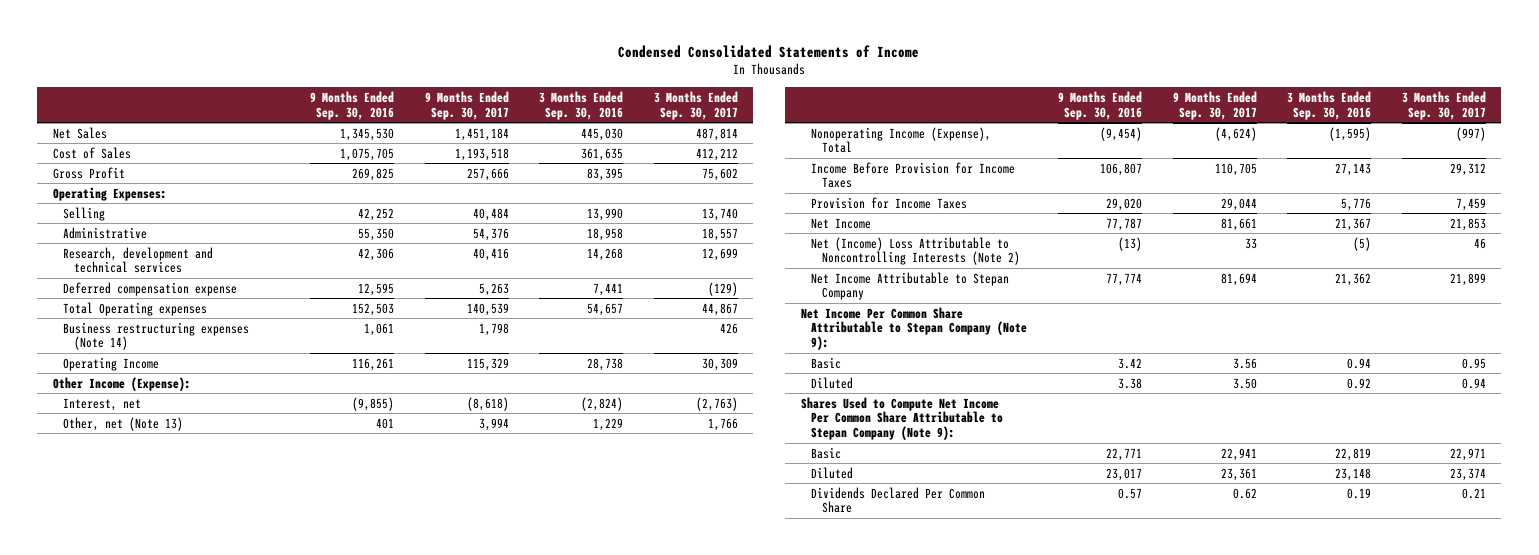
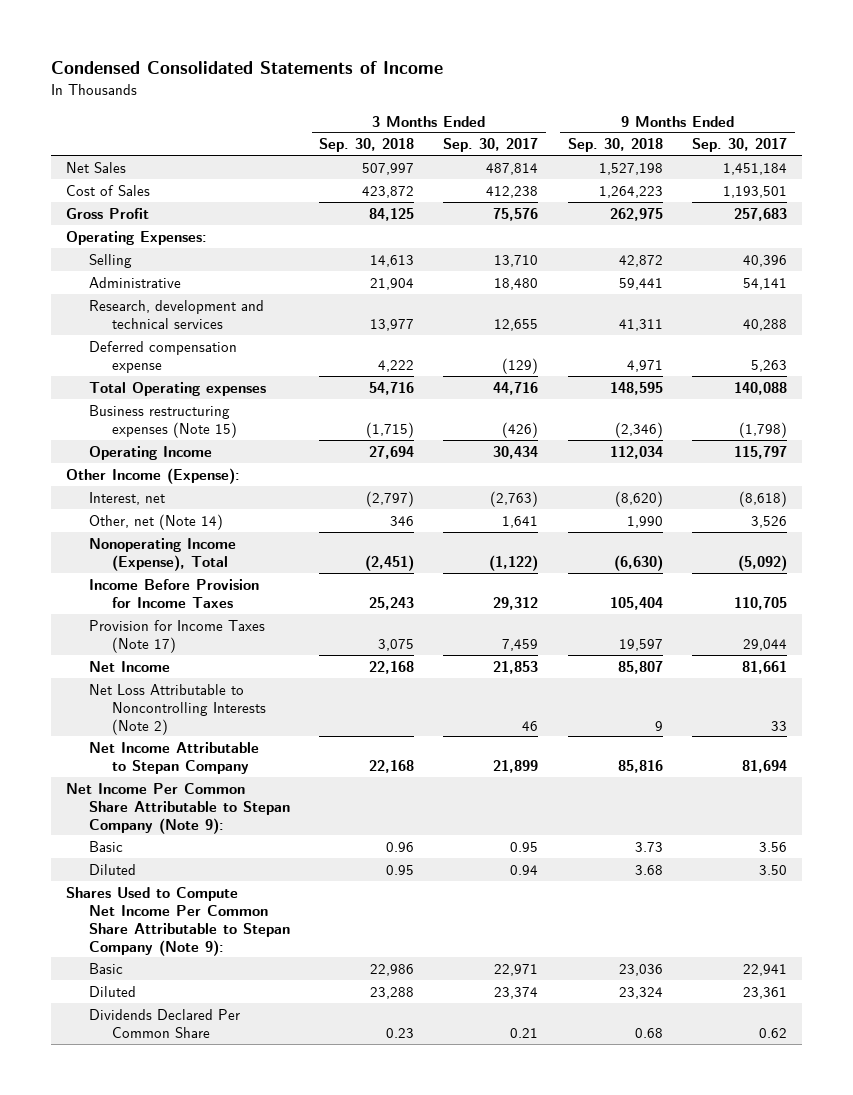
- | 9 Months Ended Sep. 30, 2016 | 9 Months Ended Sep. 30, 2017 | 3 Months Ended Sep. 30, 2016 | 3 Months Ended Sep. 30, 2017
+ | 3 Months Ended Sep. 30, 2018 | 3 Months Ended Sep. 30, 2017 | 9 Months Ended Sep. 30, 2018 | 9 Months Ended Sep. 30, 2017
- Cost of Sales | 1,075,705 | 1,193,518 | 361,635 | 412,212
- Gross Profit | 269,825 | 257,666 | 83,395 | 75,602
+ Cost of Sales | 423,872 | 412,238 | 1,264,223 | 1,193,501
+ Gross Profit | 84,125 | 75,576 | 262,975 | 257,683
- Selling | 42,252 | 40,484 | 13,990 | 13,740
- Administrative | 55,350 | 54,376 | 18,958 | 18,557
- Research, development and technical services | 42,306 | 40,416 | 14,268 | 12,699
+ Selling | 14,613 | 13,710 | 42,872 | 40,396
+ Administrative | 21,904 | 18,480 | 59,441 | 54,141
+ Research, development and technical services | 13,977 | 12,655 | 41,311 | 40,288
- Total Operating expenses | 152,503 | 140,539 | 54,657 | 44,867
- Business restructuring expenses (Note 14) | 1,061 | 1,798 | | 426
- Operating Income | 116,261 | 115,329 | 28,738 | 30,309
+ Total Operating expenses | 54,716 | 44,716 | 148,595 | 140,088
+ Business restructuring expenses (Note 15) | (1,715) | (426) | (2,346) | (1,798)
+ Operating Income | 27,694 | 30,434 | 112,034 | 115,797
- Other, net (Note 13) | 401 | 3,994 | 1,229 | 1,766
- Nonoperating Income (Expense), Total | (9,454) | (4,624) | (1,595) | (997)
+ Other, net (Note 14) | 346 | 1,641 | 1,990 | 3,526
+ Nonoperating Income (Expense), Total | (2,451) | (1,122) | (6,630) | (5,092)
- Provision for Income Taxes | 29,020 | 29,044 | 5,776 | 7,459
+ Provision for Income Taxes (Note 17) | 3,075 | 7,459 | 19,597 | 29,044
- Net (Income) Loss Attributable to Noncontrolling Interests (Note 2) | (13) | 33 | (5) | 46
+ Net Loss Attributable to Noncontrolling Interests (Note 2) | | 46 | 9 | 33

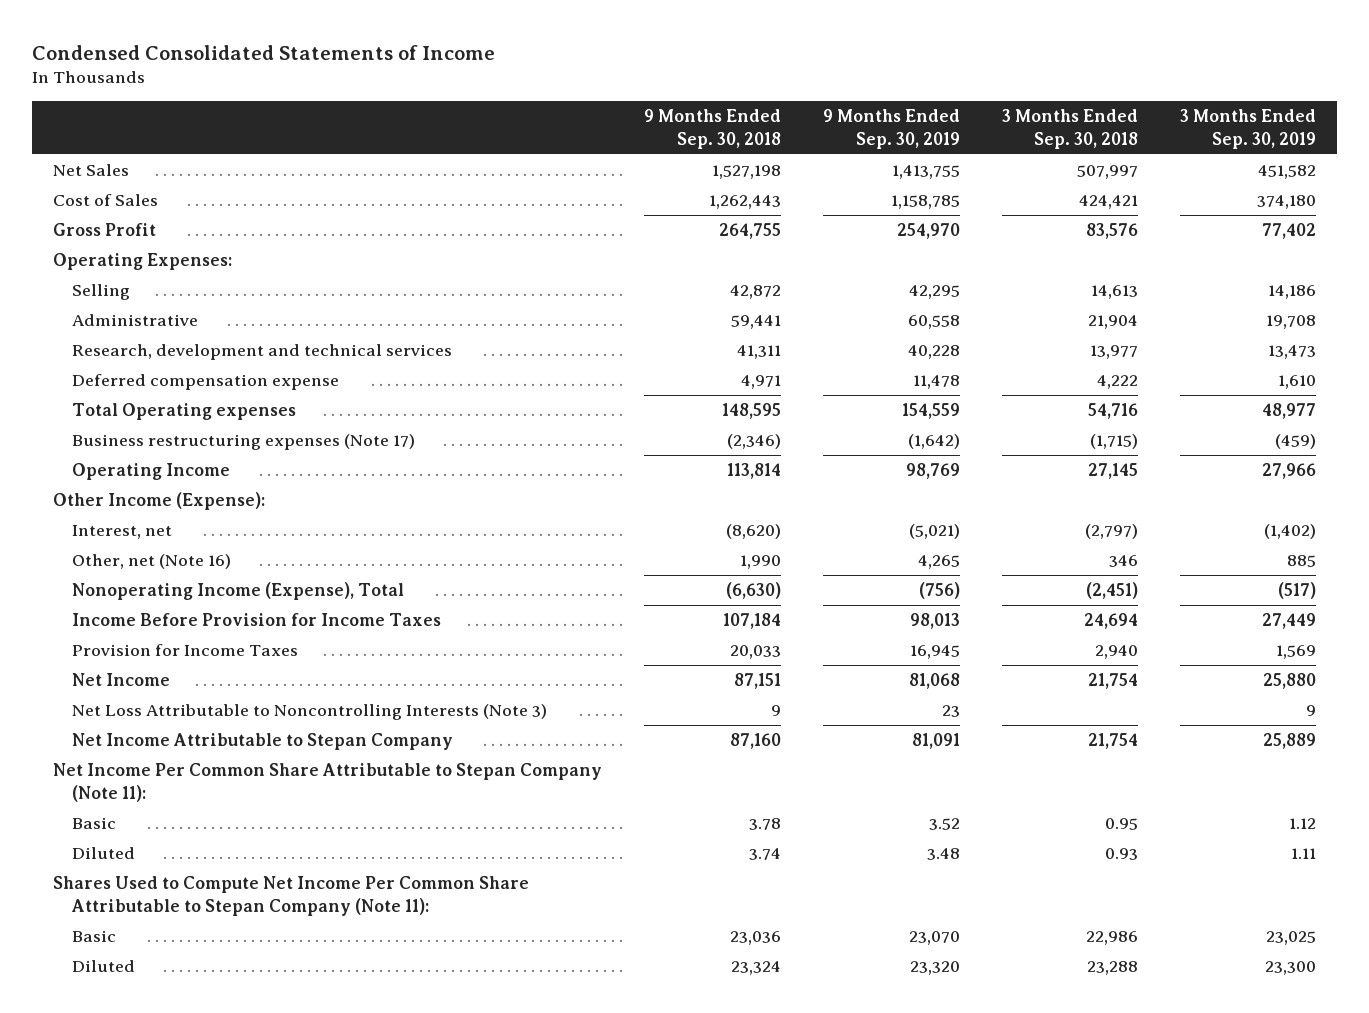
- | 3 Months Ended Sep. 30, 2018 | 3 Months Ended Sep. 30, 2017 | 9 Months Ended Sep. 30, 2018 | 9 Months Ended Sep. 30, 2017
+ | 9 Months Ended Sep. 30, 2018 | 9 Months Ended Sep. 30, 2019 | 3 Months Ended Sep. 30, 2018 | 3 Months Ended Sep. 30, 2019
- Cost of Sales | 423,872 | 412,238 | 1,264,223 | 1,193,501
- Gross Profit | 84,125 | 75,576 | 262,975 | 257,683
+ Cost of Sales | 1,262,443 | 1,158,785 | 424,421 | 374,180
+ Gross Profit | 264,755 | 254,970 | 83,576 | 77,402
- Business restructuring expenses (Note 15) | (1,715) | (426) | (2,346) | (1,798)
- Operating Income | 27,694 | 30,434 | 112,034 | 115,797
+ Business restructuring expenses (Note 17) | (2,346) | (1,642) | (1,715) | (459)
+ Operating Income | 113,814 | 98,769 | 27,145 | 27,966
- Other, net (Note 14) | 346 | 1,641 | 1,990 | 3,526
+ Other, net (Note 16) | 1,990 | 4,265 | 346 | 885
- Income Before Provision for Income Taxes | 25,243 | 29,312 | 105,404 | 110,705
- Provision for Income Taxes (Note 17) | 3,075 | 7,459 | 19,597 | 29,044
- Net Income | 22,168 | 21,853 | 85,807 | 81,661
- Net Loss Attributable to Noncontrolling Interests (Note 2) | | 46 | 9 | 33
- Net Income Attributable to Stepan Company | 22,168 | 21,899 | 85,816 | 81,694
- Net Income Per Common Share Attributable to Stepan Company (Note 9):
- Basic | 0.96 | 0.95 | 3.73 | 3.56
- Diluted | 0.95 | 0.94 | 3.68 | 3.50
- Shares Used to Compute Net Income Per Common Share Attributable to Stepan Company (Note 9):
+ Income Before Provision for Income Taxes | 107,184 | 98,013 | 24,694 | 27,449
+ Provision for Income Taxes | 20,033 | 16,945 | 2,940 | 1,569
+ Net Income | 87,151 | 81,068 | 21,754 | 25,880
+ Net Loss Attributable to Noncontrolling Interests (Note 3) | 9 | 23 | | 9
+ Net Income Attributable to Stepan Company | 87,160 | 81,091 | 21,754 | 25,889
+ Net Income Per Common Share Attributable to Stepan Company (Note 11):
+ Basic | 3.78 | 3.52 | 0.95 | 1.12
+ Diluted | 3.74 | 3.48 | 0.93 | 1.11
+ Shares Used to Compute Net Income Per Common Share Attributable to Stepan Company (Note 11):
- Dividends Declared Per Common Share | 0.23 | 0.21 | 0.68 | 0.62

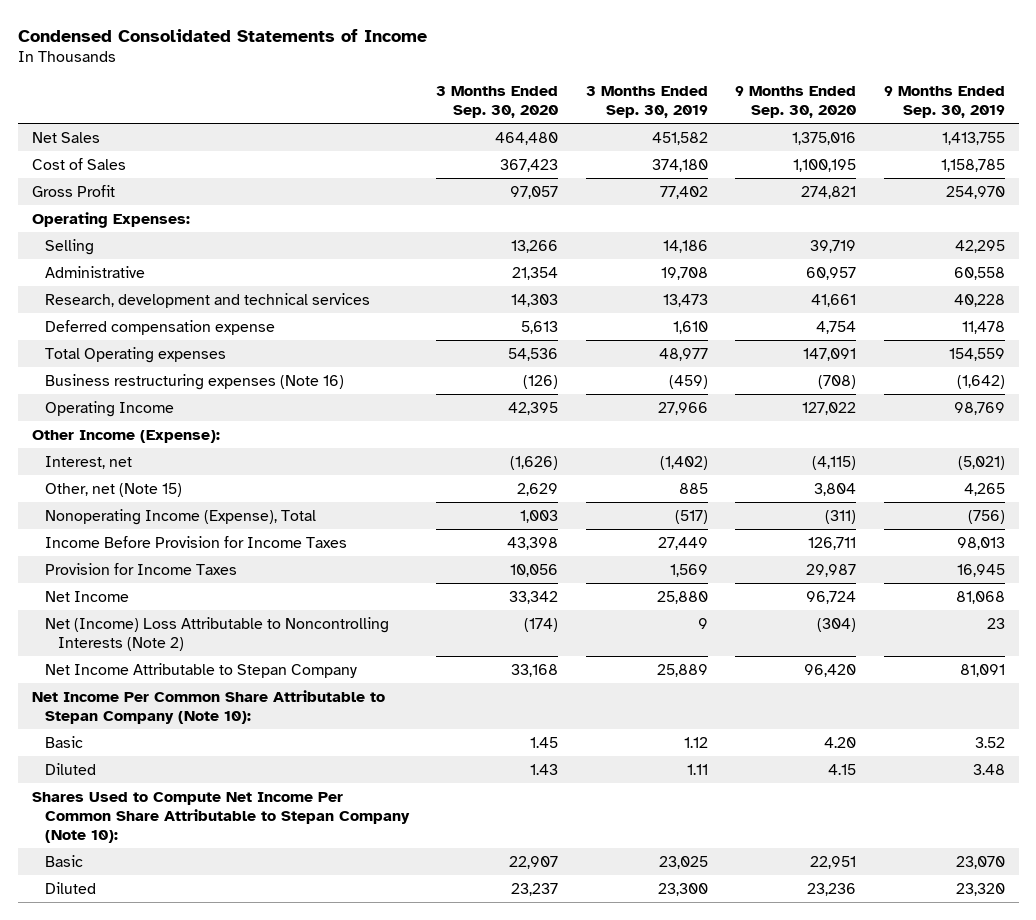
- | 9 Months Ended Sep. 30, 2018 | 9 Months Ended Sep. 30, 2019 | 3 Months Ended Sep. 30, 2018 | 3 Months Ended Sep. 30, 2019
+ | 3 Months Ended Sep. 30, 2020 | 3 Months Ended Sep. 30, 2019 | 9 Months Ended Sep. 30, 2020 | 9 Months Ended Sep. 30, 2019
- Business restructuring expenses (Note 17) | (2,346) | (1,642) | (1,715) | (459)
+ Business restructuring expenses (Note 16) | (126) | (459) | (708) | (1,642)
- Other, net (Note 16) | 1,990 | 4,265 | 346 | 885
+ Other, net (Note 15) | 2,629 | 885 | 3,804 | 4,265
- Net Loss Attributable to Noncontrolling Interests (Note 3) | 9 | 23 | | 9
+ Net (Income) Loss Attributable to Noncontrolling Interests (Note 2) | (174) | 9 | (304) | 23
- Net Income Per Common Share Attributable to Stepan Company (Note 11):
+ Net Income Per Common Share Attributable to Stepan Company (Note 10):
- Shares Used to Compute Net Income Per Common Share Attributable to Stepan Company (Note 11):
+ Shares Used to Compute Net Income Per Common Share Attributable to Stepan Company (Note 10):

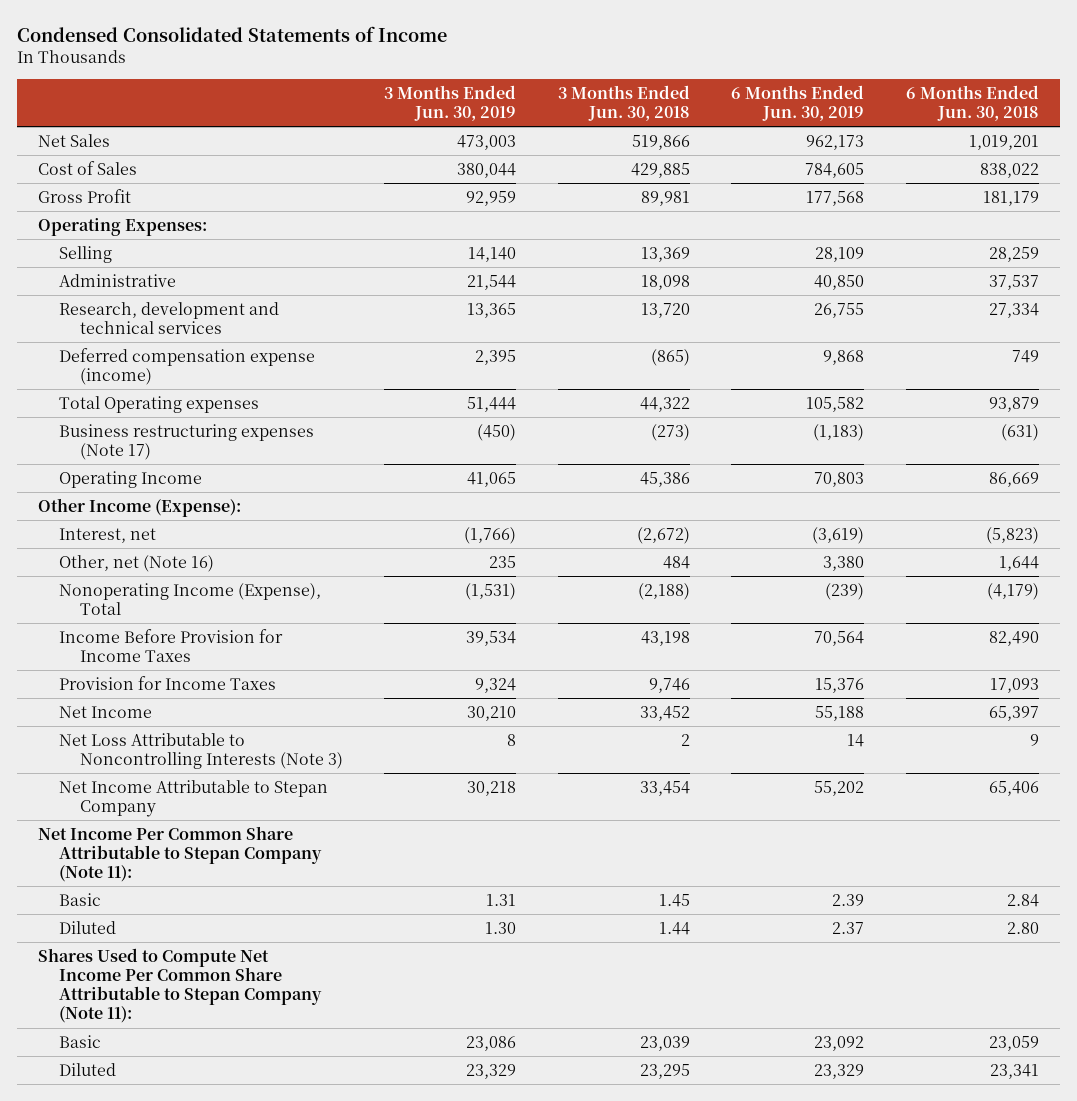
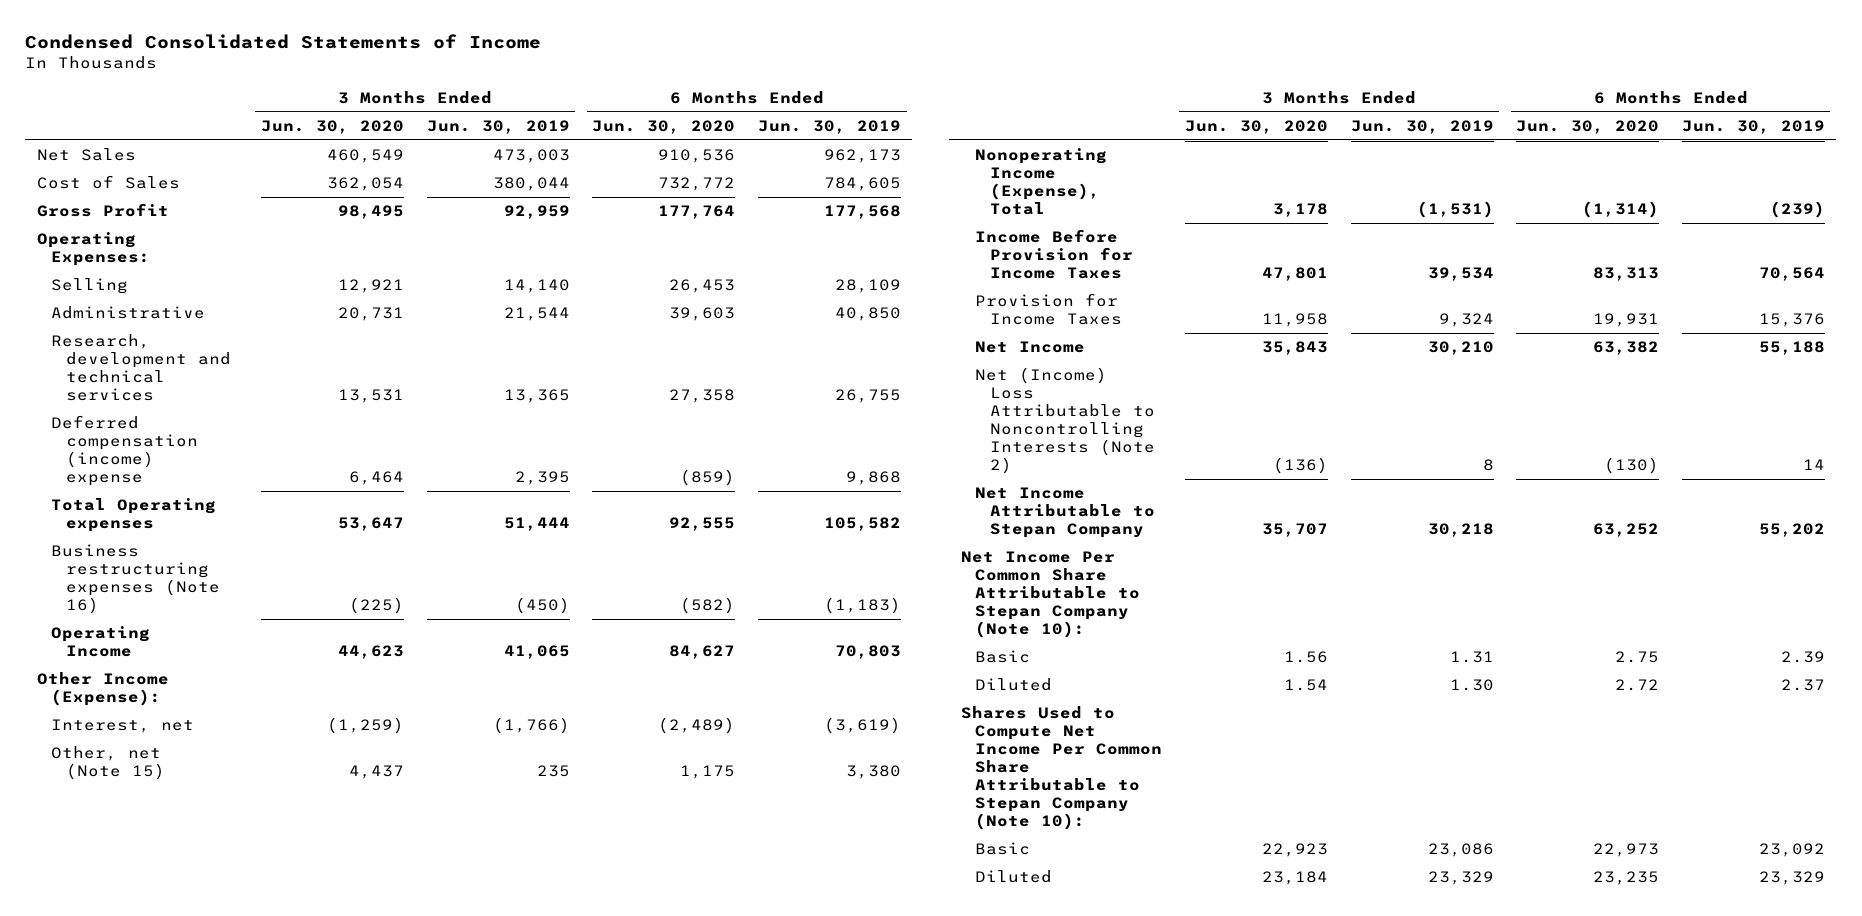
- | 3 Months Ended Jun. 30, 2019 | 3 Months Ended Jun. 30, 2018 | 6 Months Ended Jun. 30, 2019 | 6 Months Ended Jun. 30, 2018
+ | 3 Months Ended Jun. 30, 2020 | 3 Months Ended Jun. 30, 2019 | 6 Months Ended Jun. 30, 2020 | 6 Months Ended Jun. 30, 2019
- Deferred compensation expense (income) | 2,395 | (865) | 9,868 | 749
+ Deferred compensation (income) expense | 6,464 | 2,395 | (859) | 9,868
- Business restructuring expenses (Note 17) | (450) | (273) | (1,183) | (631)
+ Business restructuring expenses (Note 16) | (225) | (450) | (582) | (1,183)
- Other, net (Note 16) | 235 | 484 | 3,380 | 1,644
+ Other, net (Note 15) | 4,437 | 235 | 1,175 | 3,380
- Net Loss Attributable to Noncontrolling Interests (Note 3) | 8 | 2 | 14 | 9
+ Net (Income) Loss Attributable to Noncontrolling Interests (Note 2) | (136) | 8 | (130) | 14
- Net Income Per Common Share Attributable to Stepan Company (Note 11):
+ Net Income Per Common Share Attributable to Stepan Company (Note 10):
- Shares Used to Compute Net Income Per Common Share Attributable to Stepan Company (Note 11):
+ Shares Used to Compute Net Income Per Common Share Attributable to Stepan Company (Note 10):

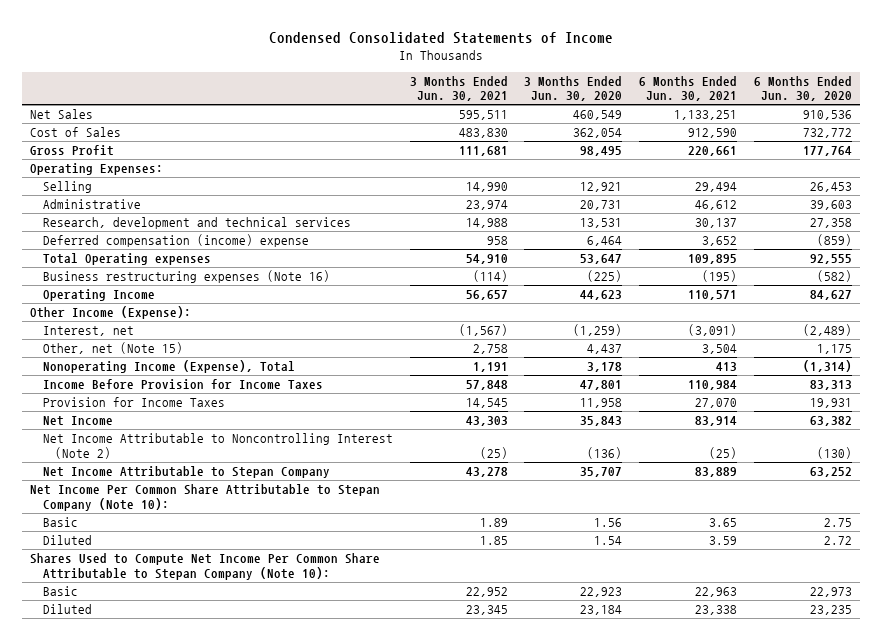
- | 3 Months Ended Jun. 30, 2020 | 3 Months Ended Jun. 30, 2019 | 6 Months Ended Jun. 30, 2020 | 6 Months Ended Jun. 30, 2019
+ | 3 Months Ended Jun. 30, 2021 | 3 Months Ended Jun. 30, 2020 | 6 Months Ended Jun. 30, 2021 | 6 Months Ended Jun. 30, 2020
- Net (Income) Loss Attributable to Noncontrolling Interests (Note 2) | (136) | 8 | (130) | 14
+ Net Income Attributable to Noncontrolling Interest (Note 2) | (25) | (136) | (25) | (130)

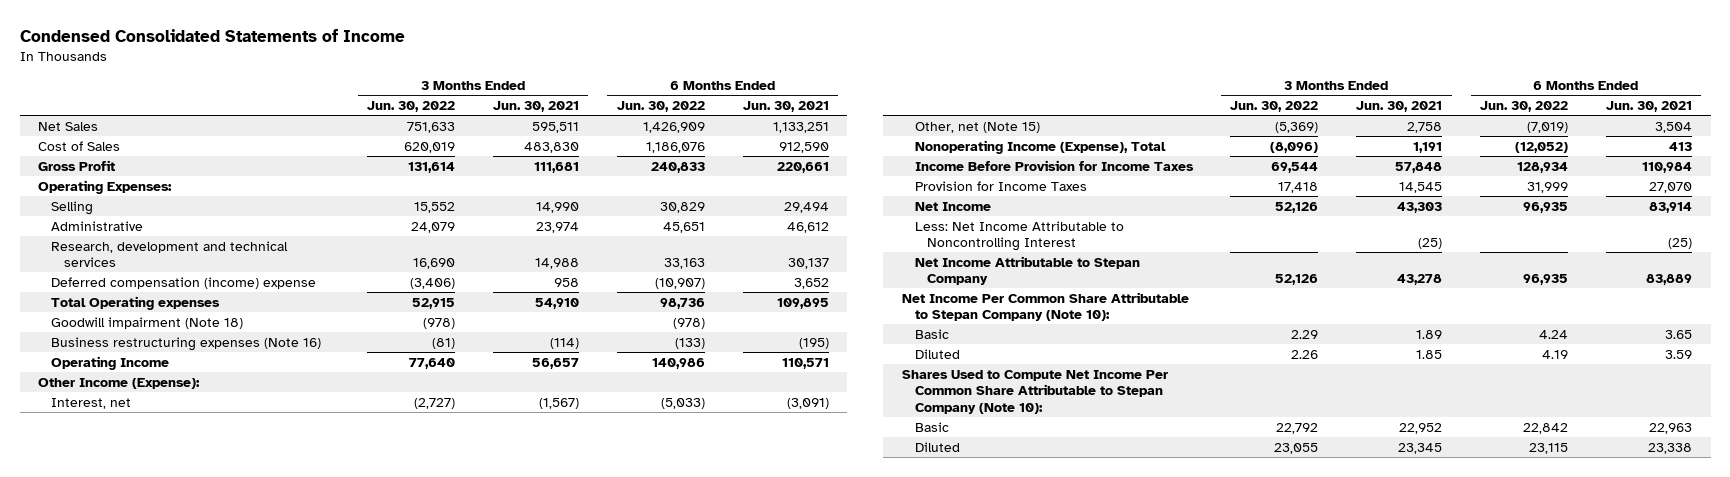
- | 3 Months Ended Jun. 30, 2021 | 3 Months Ended Jun. 30, 2020 | 6 Months Ended Jun. 30, 2021 | 6 Months Ended Jun. 30, 2020
+ | 3 Months Ended Jun. 30, 2022 | 3 Months Ended Jun. 30, 2021 | 6 Months Ended Jun. 30, 2022 | 6 Months Ended Jun. 30, 2021
+ Goodwill impairment (Note 18) | (978) | | (978) |
- Net Income Attributable to Noncontrolling Interest (Note 2) | (25) | (136) | (25) | (130)
+ Less: Net Income Attributable to Noncontrolling Interest | | (25) | | (25)

